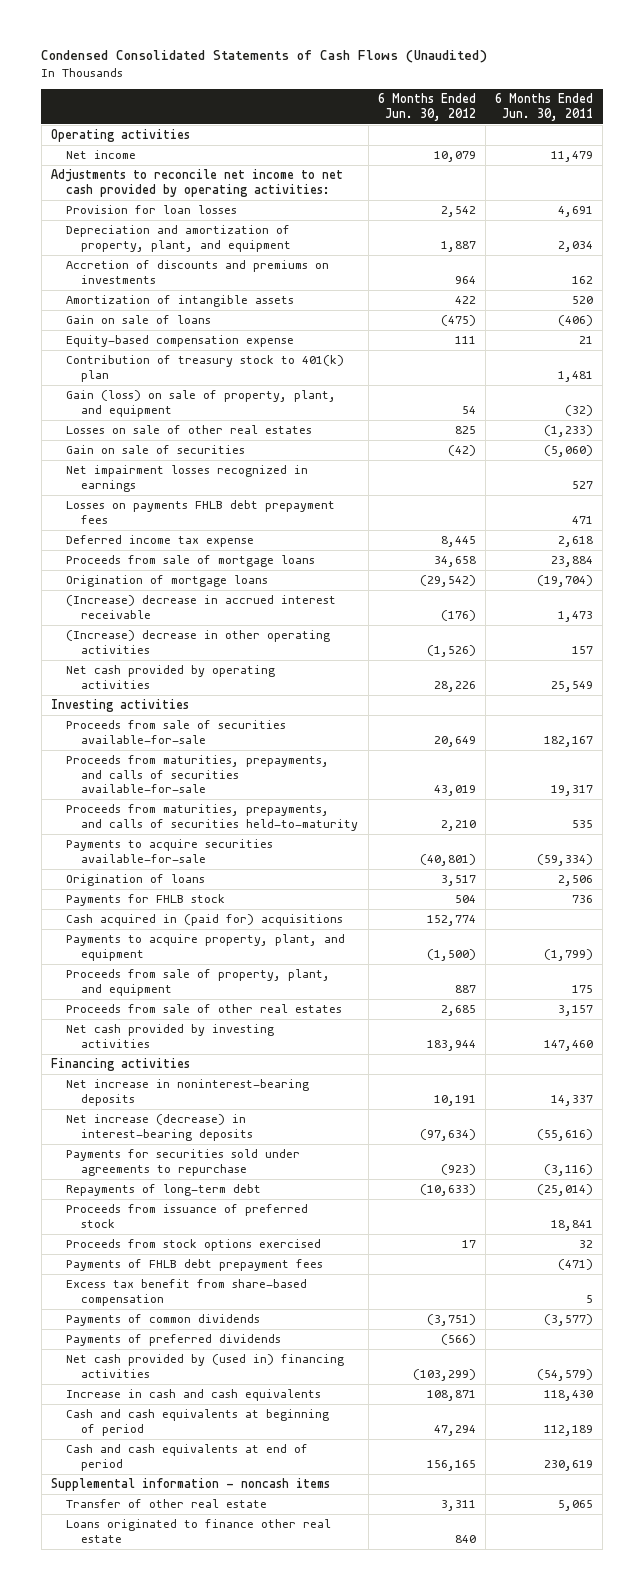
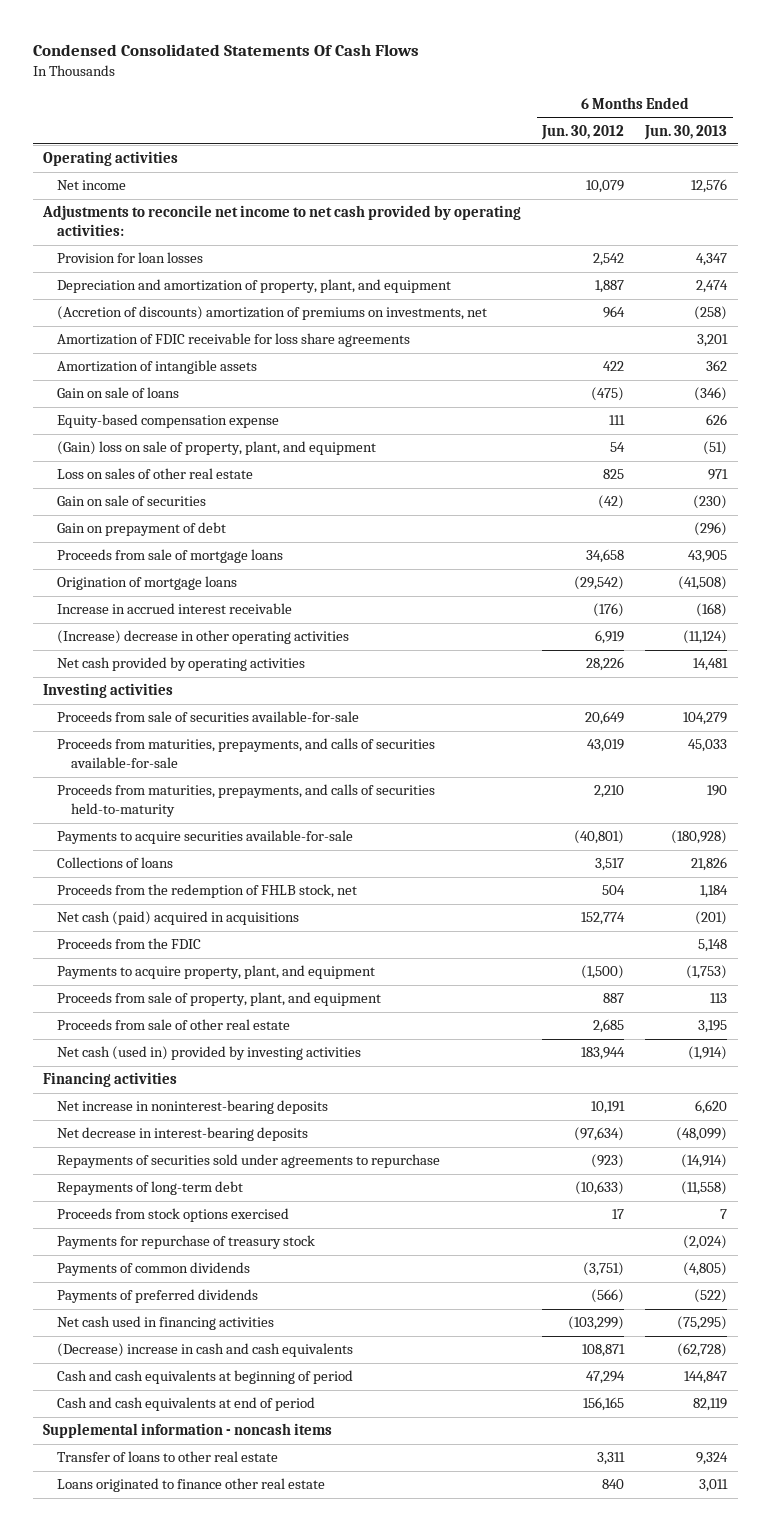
- Condensed Consolidated Statements of Cash Flows (Unaudited)
+ Condensed Consolidated Statements Of Cash Flows
- | 6 Months Ended Jun. 30, 2012 | 6 Months Ended Jun. 30, 2011
+ | 6 Months Ended Jun. 30, 2012 | 6 Months Ended Jun. 30, 2013
- Accretion of discounts and premiums on investments | 964 | 162
+ (Accretion of discounts) amortization of premiums on investments, net | 964 | (258)
+ Amortization of FDIC receivable for loss share agreements | | 3,201
- Contribution of treasury stock to 401(k) plan | | 1,481
- Gain (loss) on sale of property, plant, and equipment | 54 | (32)
- Losses on sale of other real estates | 825 | (1,233)
+ (Gain) loss on sale of property, plant, and equipment | 54 | (51)
+ Loss on sales of other real estate | 825 | 971
- Net impairment losses recognized in earnings | | 527
- Losses on payments FHLB debt prepayment fees | | 471
- Deferred income tax expense | 8,445 | 2,618
+ Gain on prepayment of debt | | (296)
- (Increase) decrease in accrued interest receivable | (176) | 1,473
- (Increase) decrease in other operating activities | (1,526) | 157
+ Increase in accrued interest receivable | (176) | (168)
+ (Increase) decrease in other operating activities | 6,919 | (11,124)
- Origination of loans | 3,517 | 2,506
- Payments for FHLB stock | 504 | 736
- Cash acquired in (paid for) acquisitions | 152,774 |
+ Collections of loans | 3,517 | 21,826
+ Proceeds from the redemption of FHLB stock, net | 504 | 1,184
+ Net cash (paid) acquired in acquisitions | 152,774 | (201)
+ Proceeds from the FDIC | | 5,148
- Proceeds from sale of other real estates | 2,685 | 3,157
- Net cash provided by investing activities | 183,944 | 147,460
+ Proceeds from sale of other real estate | 2,685 | 3,195
+ Net cash (used in) provided by investing activities | 183,944 | (1,914)
- Net increase (decrease) in interest-bearing deposits | (97,634) | (55,616)
- Payments for securities sold under agreements to repurchase | (923) | (3,116)
+ Net decrease in interest-bearing deposits | (97,634) | (48,099)
+ Repayments of securities sold under agreements to repurchase | (923) | (14,914)
- Proceeds from issuance of preferred stock | | 18,841
- Payments of FHLB debt prepayment fees | | (471)
- Excess tax benefit from share-based compensation | | 5
+ Payments for repurchase of treasury stock | | (2,024)
- Net cash provided by (used in) financing activities | (103,299) | (54,579)
- Increase in cash and cash equivalents | 108,871 | 118,430
+ Net cash used in financing activities | (103,299) | (75,295)
+ (Decrease) increase in cash and cash equivalents | 108,871 | (62,728)
- Transfer of other real estate | 3,311 | 5,065
+ Transfer of loans to other real estate | 3,311 | 9,324

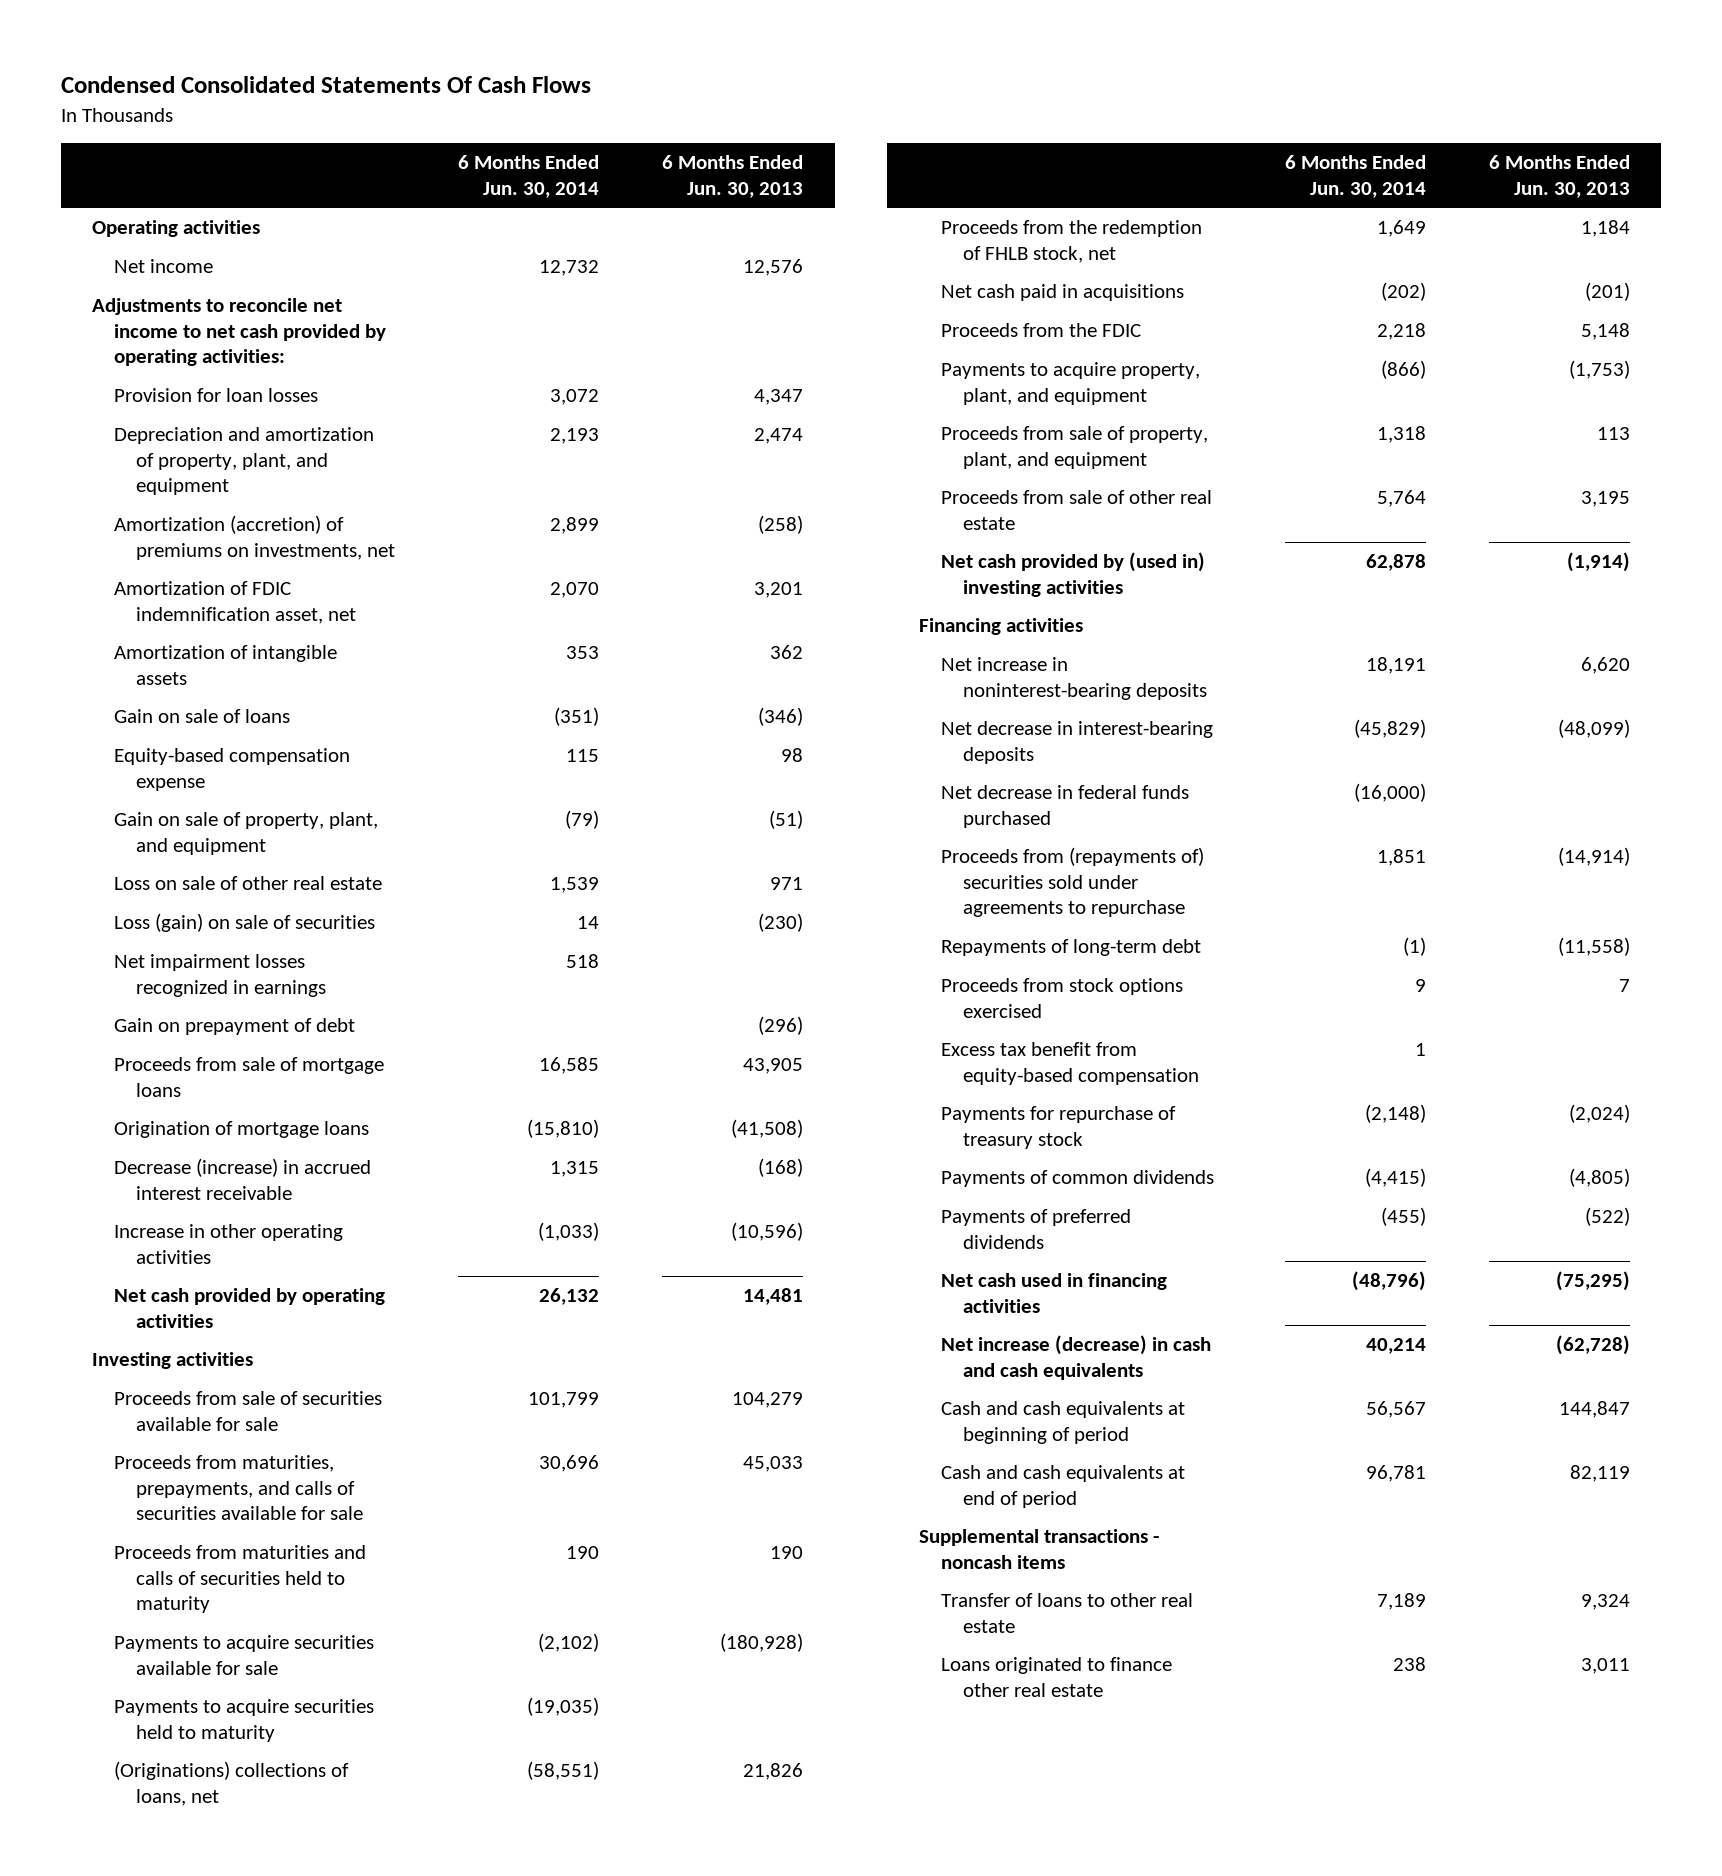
- | 6 Months Ended Jun. 30, 2012 | 6 Months Ended Jun. 30, 2013
+ | 6 Months Ended Jun. 30, 2014 | 6 Months Ended Jun. 30, 2013
- (Accretion of discounts) amortization of premiums on investments, net | 964 | (258)
- Amortization of FDIC receivable for loss share agreements | | 3,201
+ Amortization (accretion) of premiums on investments, net | 2,899 | (258)
+ Amortization of FDIC indemnification asset, net | 2,070 | 3,201
- Equity-based compensation expense | 111 | 626
- (Gain) loss on sale of property, plant, and equipment | 54 | (51)
- Loss on sales of other real estate | 825 | 971
- Gain on sale of securities | (42) | (230)
+ Equity-based compensation expense | 115 | 98
+ Gain on sale of property, plant, and equipment | (79) | (51)
+ Loss on sale of other real estate | 1,539 | 971
+ Loss (gain) on sale of securities | 14 | (230)
+ Net impairment losses recognized in earnings | 518 |
- Increase in accrued interest receivable | (176) | (168)
- (Increase) decrease in other operating activities | 6,919 | (11,124)
+ Decrease (increase) in accrued interest receivable | 1,315 | (168)
+ Increase in other operating activities | (1,033) | (10,596)
- Proceeds from sale of securities available-for-sale | 20,649 | 104,279
- Proceeds from maturities, prepayments, and calls of securities available-for-sale | 43,019 | 45,033
- Proceeds from maturities, prepayments, and calls of securities held-to-maturity | 2,210 | 190
- Payments to acquire securities available-for-sale | (40,801) | (180,928)
- Collections of loans | 3,517 | 21,826
+ Proceeds from sale of securities available for sale | 101,799 | 104,279
+ Proceeds from maturities, prepayments, and calls of securities available for sale | 30,696 | 45,033
+ Proceeds from maturities and calls of securities held to maturity | 190 | 190
+ Payments to acquire securities available for sale | (2,102) | (180,928)
+ Payments to acquire securities held to maturity | (19,035) |
+ (Originations) collections of loans, net | (58,551) | 21,826
- Net cash (paid) acquired in acquisitions | 152,774 | (201)
+ Net cash paid in acquisitions | (202) | (201)
- Net cash (used in) provided by investing activities | 183,944 | (1,914)
+ Net cash provided by (used in) investing activities | 62,878 | (1,914)
- Repayments of securities sold under agreements to repurchase | (923) | (14,914)
+ Net decrease in federal funds purchased | (16,000) |
+ Proceeds from (repayments of) securities sold under agreements to repurchase | 1,851 | (14,914)
+ Excess tax benefit from equity-based compensation | 1 |
- (Decrease) increase in cash and cash equivalents | 108,871 | (62,728)
+ Net increase (decrease) in cash and cash equivalents | 40,214 | (62,728)
- Supplemental information - noncash items
+ Supplemental transactions - noncash items

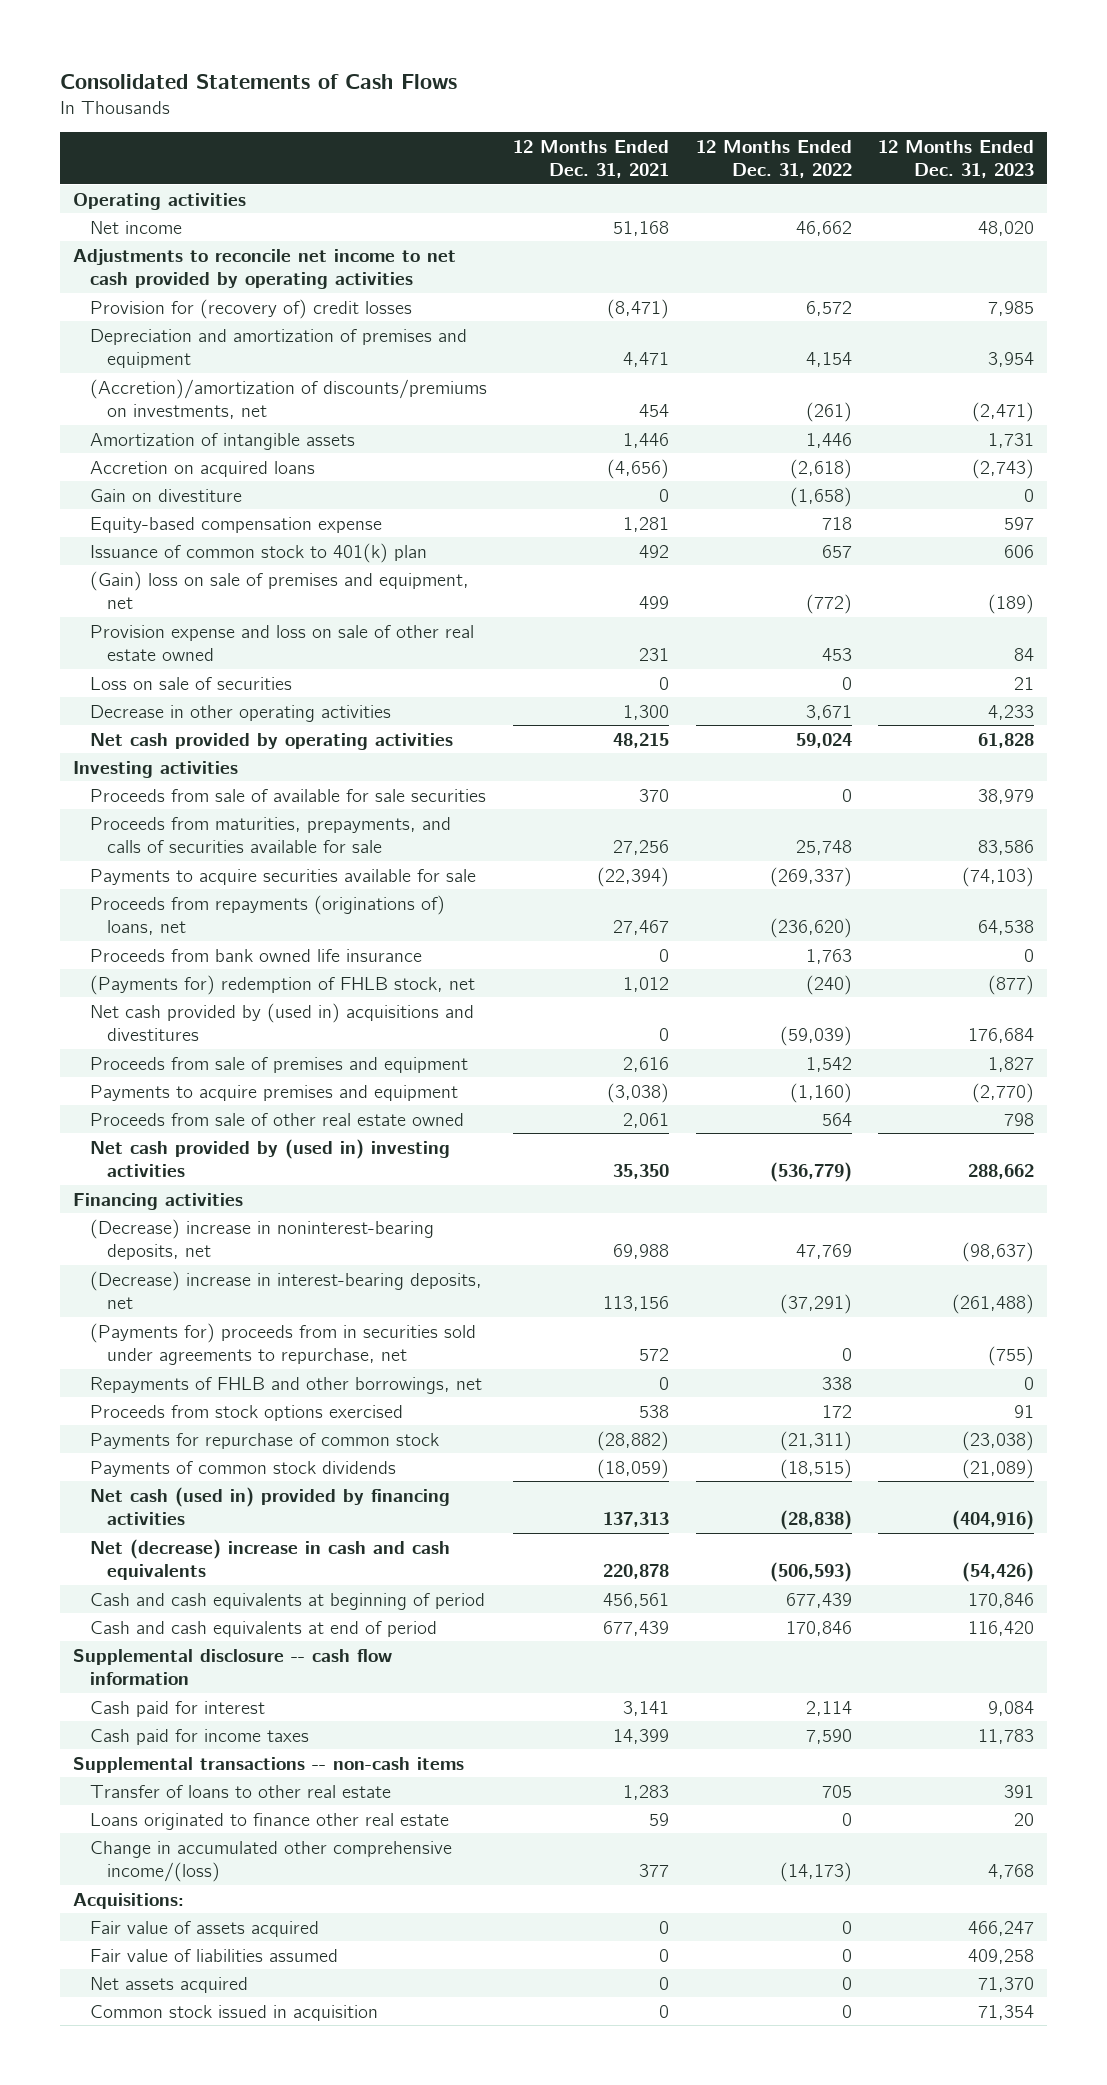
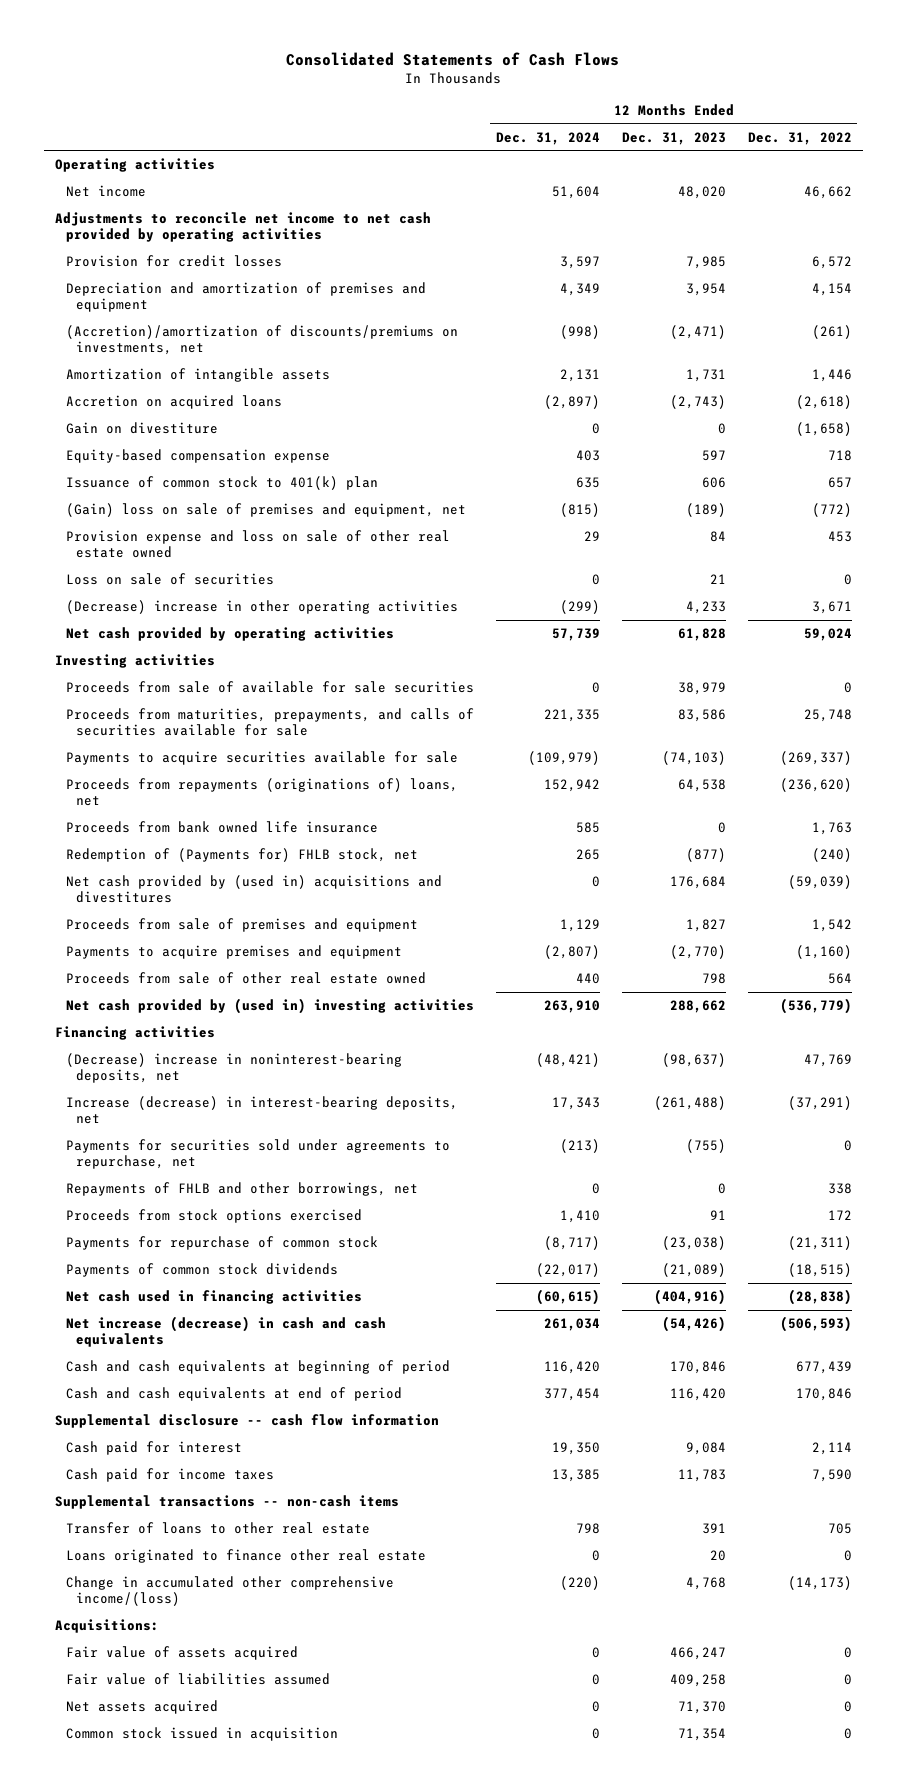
- | 12 Months Ended Dec. 31, 2021 | 12 Months Ended Dec. 31, 2022 | 12 Months Ended Dec. 31, 2023
+ | 12 Months Ended Dec. 31, 2024 | 12 Months Ended Dec. 31, 2023 | 12 Months Ended Dec. 31, 2022
- Provision for (recovery of) credit losses | (8,471) | 6,572 | 7,985
+ Provision for credit losses | 3,597 | 7,985 | 6,572
- Decrease in other operating activities | 1,300 | 3,671 | 4,233
+ (Decrease) increase in other operating activities | (299) | 4,233 | 3,671
- (Payments for) redemption of FHLB stock, net | 1,012 | (240) | (877)
+ Redemption of (Payments for) FHLB stock, net | 265 | (877) | (240)
- (Decrease) increase in interest-bearing deposits, net | 113,156 | (37,291) | (261,488)
- (Payments for) proceeds from in securities sold under agreements to repurchase, net | 572 | 0 | (755)
+ Increase (decrease) in interest-bearing deposits, net | 17,343 | (261,488) | (37,291)
+ Payments for securities sold under agreements to repurchase, net | (213) | (755) | 0
- Net cash (used in) provided by financing activities | 137,313 | (28,838) | (404,916)
- Net (decrease) increase in cash and cash equivalents | 220,878 | (506,593) | (54,426)
+ Net cash used in financing activities | (60,615) | (404,916) | (28,838)
+ Net increase (decrease) in cash and cash equivalents | 261,034 | (54,426) | (506,593)

